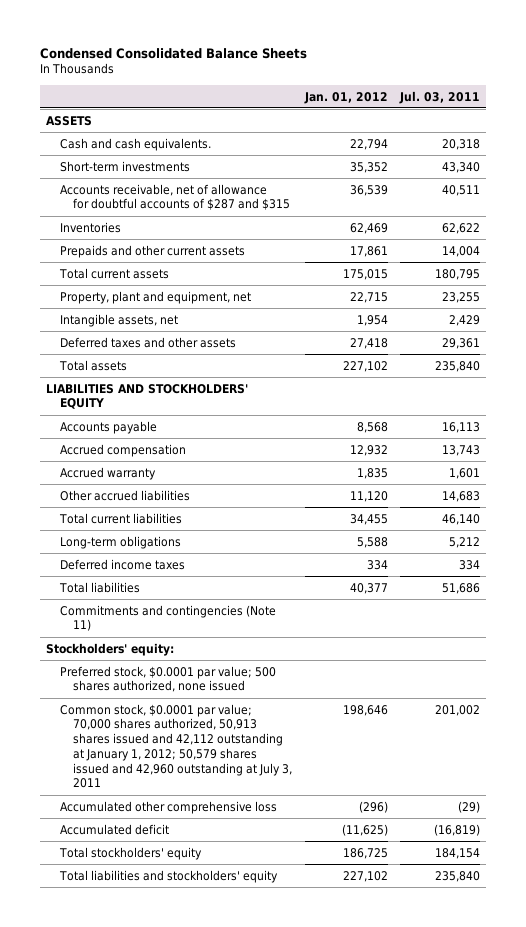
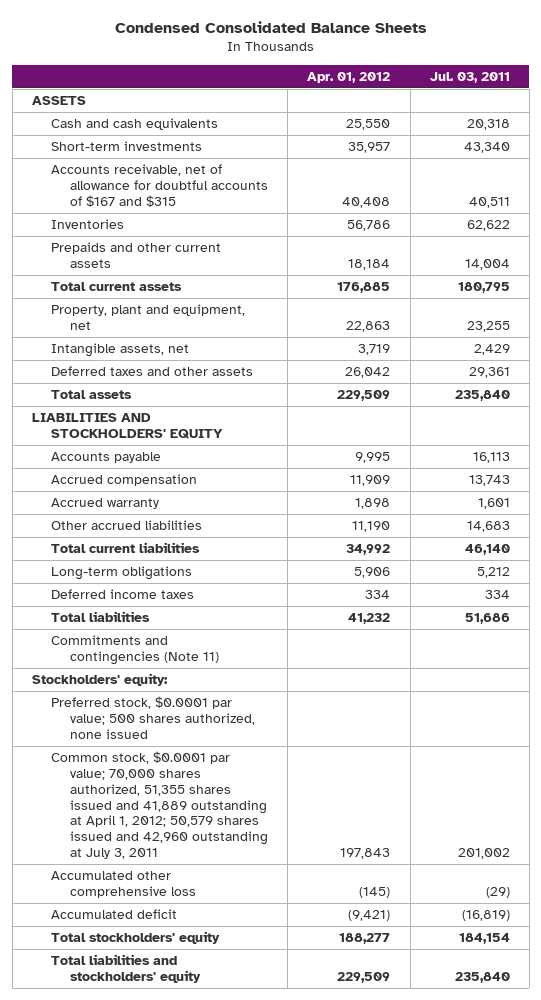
- | Jan. 01, 2012 | Jul. 03, 2011
+ | Apr. 01, 2012 | Jul. 03, 2011
- Cash and cash equivalents. | 22,794 | 20,318
+ Cash and cash equivalents | 25,550 | 20,318
- Accounts receivable, net of allowance for doubtful accounts of $287 and $315 | 36,539 | 40,511
+ Accounts receivable, net of allowance for doubtful accounts of $167 and $315 | 40,408 | 40,511
- Common stock, $0.0001 par value; 70,000 shares authorized, 50,913 shares issued and 42,112 outstanding at January 1, 2012; 50,579 shares issued and 42,960 outstanding at July 3, 2011 | 198,646 | 201,002
+ Common stock, $0.0001 par value; 70,000 shares authorized, 51,355 shares issued and 41,889 outstanding at April 1, 2012; 50,579 shares issued and 42,960 outstanding at July 3, 2011 | 197,843 | 201,002

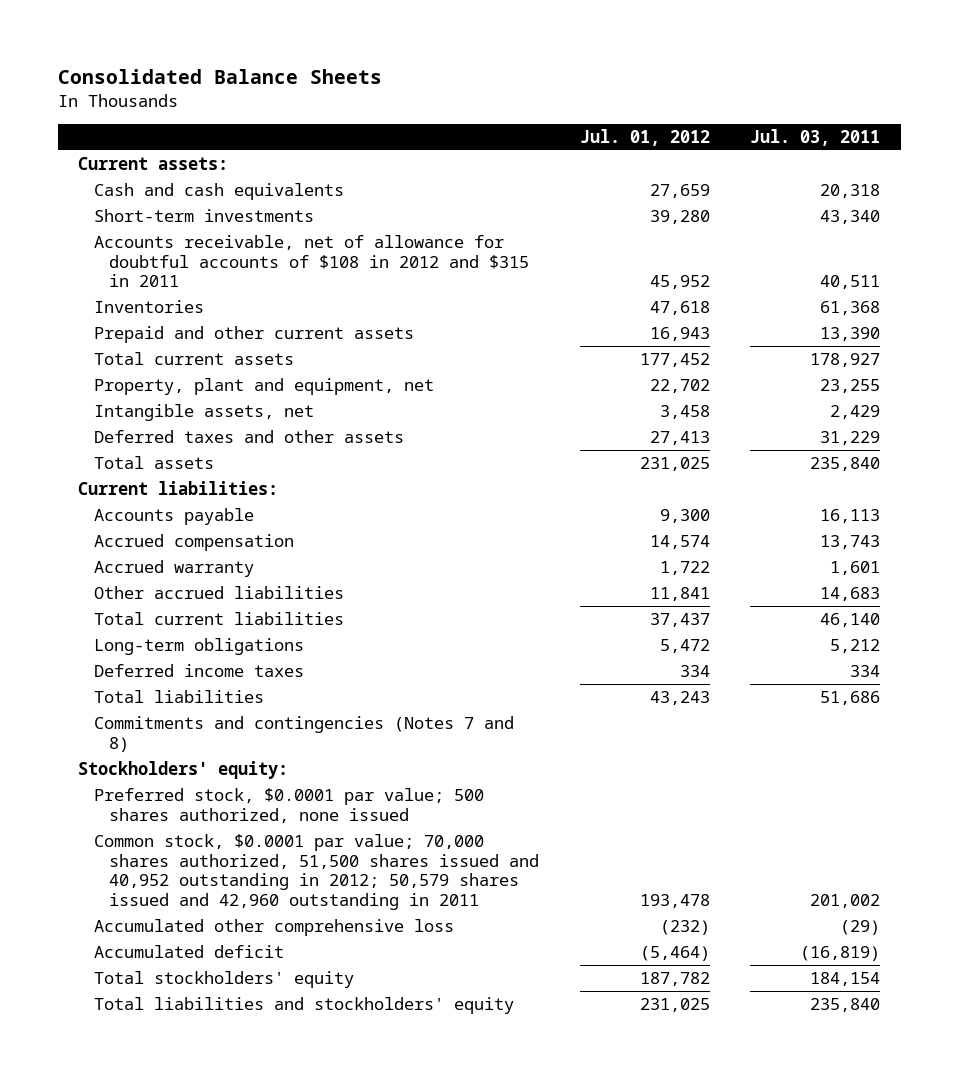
- Condensed Consolidated Balance Sheets
+ Consolidated Balance Sheets
- | Apr. 01, 2012 | Jul. 03, 2011
+ | Jul. 01, 2012 | Jul. 03, 2011
- ASSETS
+ Current assets:
- Accounts receivable, net of allowance for doubtful accounts of $167 and $315 | 40,408 | 40,511
- Inventories | 56,786 | 62,622
- Prepaids and other current assets | 18,184 | 14,004
- Total current assets | 176,885 | 180,795
+ Accounts receivable, net of allowance for doubtful accounts of $108 in 2012 and $315 in 2011 | 45,952 | 40,511
+ Inventories | 47,618 | 61,368
+ Prepaid and other current assets | 16,943 | 13,390
+ Total current assets | 177,452 | 178,927
- Deferred taxes and other assets | 26,042 | 29,361
+ Deferred taxes and other assets | 27,413 | 31,229
- LIABILITIES AND STOCKHOLDERS' EQUITY
+ Current liabilities:
- Commitments and contingencies (Note 11)
+ Commitments and contingencies (Notes 7 and 8)
- Common stock, $0.0001 par value; 70,000 shares authorized, 51,355 shares issued and 41,889 outstanding at April 1, 2012; 50,579 shares issued and 42,960 outstanding at July 3, 2011 | 197,843 | 201,002
+ Common stock, $0.0001 par value; 70,000 shares authorized, 51,500 shares issued and 40,952 outstanding in 2012; 50,579 shares issued and 42,960 outstanding in 2011 | 193,478 | 201,002

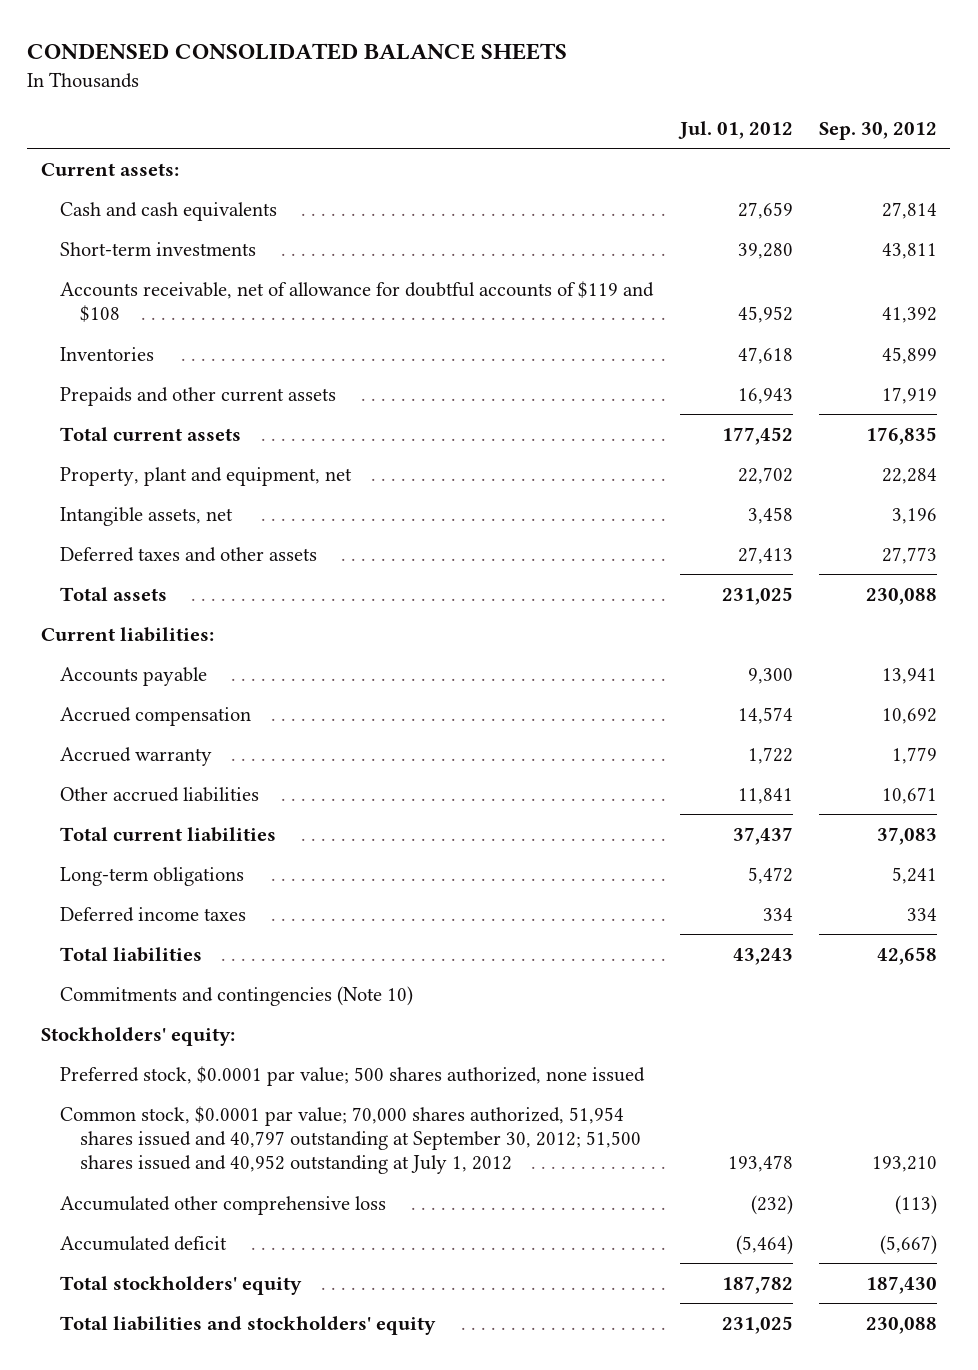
- Consolidated Balance Sheets
+ CONDENSED CONSOLIDATED BALANCE SHEETS
- | Jul. 01, 2012 | Jul. 03, 2011
+ | Jul. 01, 2012 | Sep. 30, 2012
- Accounts receivable, net of allowance for doubtful accounts of $108 in 2012 and $315 in 2011 | 45,952 | 40,511
+ Accounts receivable, net of allowance for doubtful accounts of $119 and $108 | 45,952 | 41,392
- Prepaid and other current assets | 16,943 | 13,390
+ Prepaids and other current assets | 16,943 | 17,919
- Commitments and contingencies (Notes 7 and 8)
+ Commitments and contingencies (Note 10)
- Common stock, $0.0001 par value; 70,000 shares authorized, 51,500 shares issued and 40,952 outstanding in 2012; 50,579 shares issued and 42,960 outstanding in 2011 | 193,478 | 201,002
+ Common stock, $0.0001 par value; 70,000 shares authorized, 51,954 shares issued and 40,797 outstanding at September 30, 2012; 51,500 shares issued and 40,952 outstanding at July 1, 2012 | 193,478 | 193,210

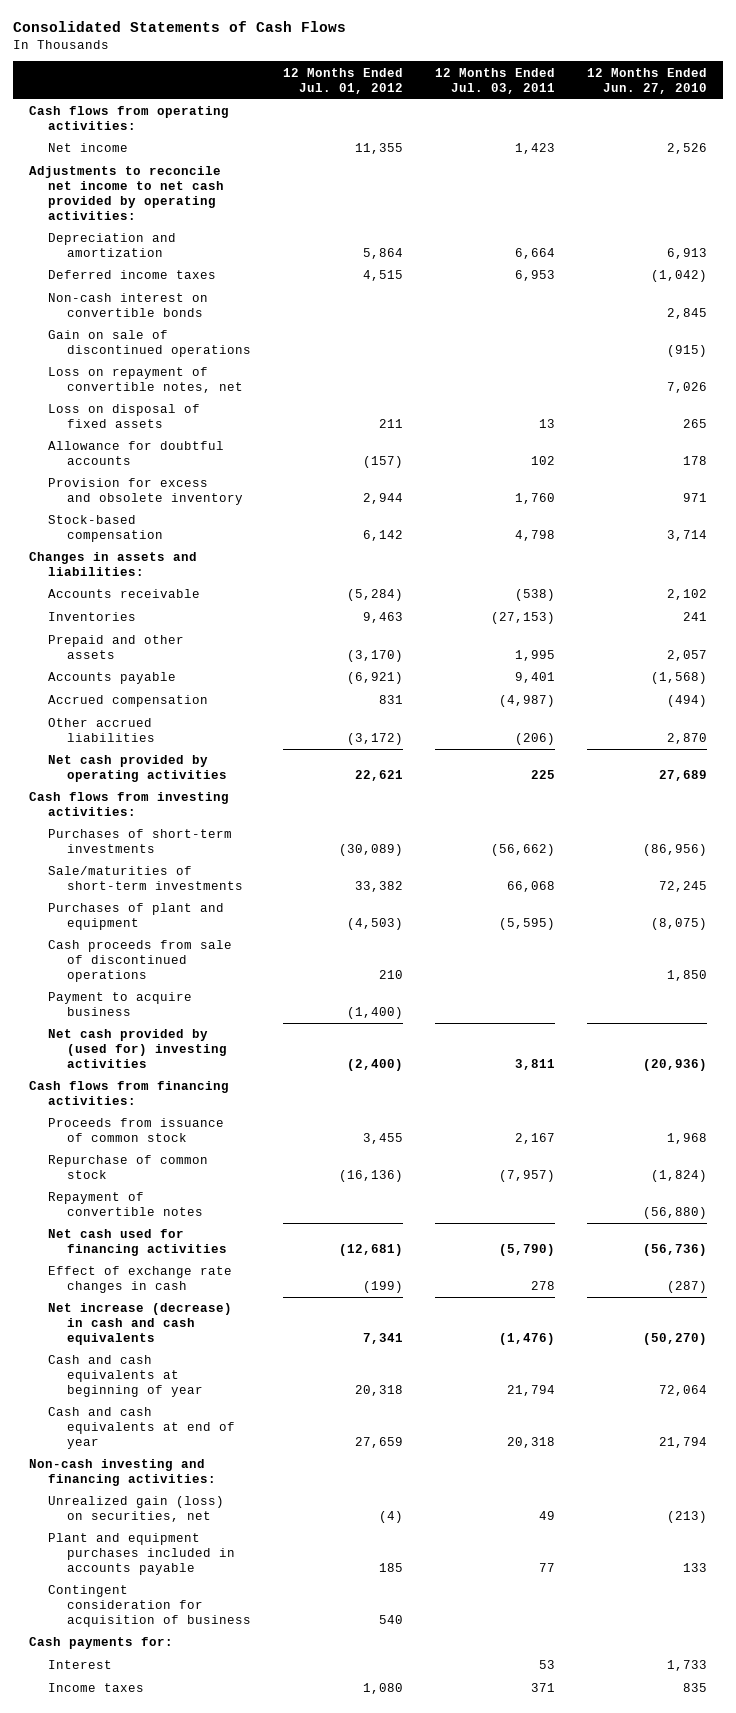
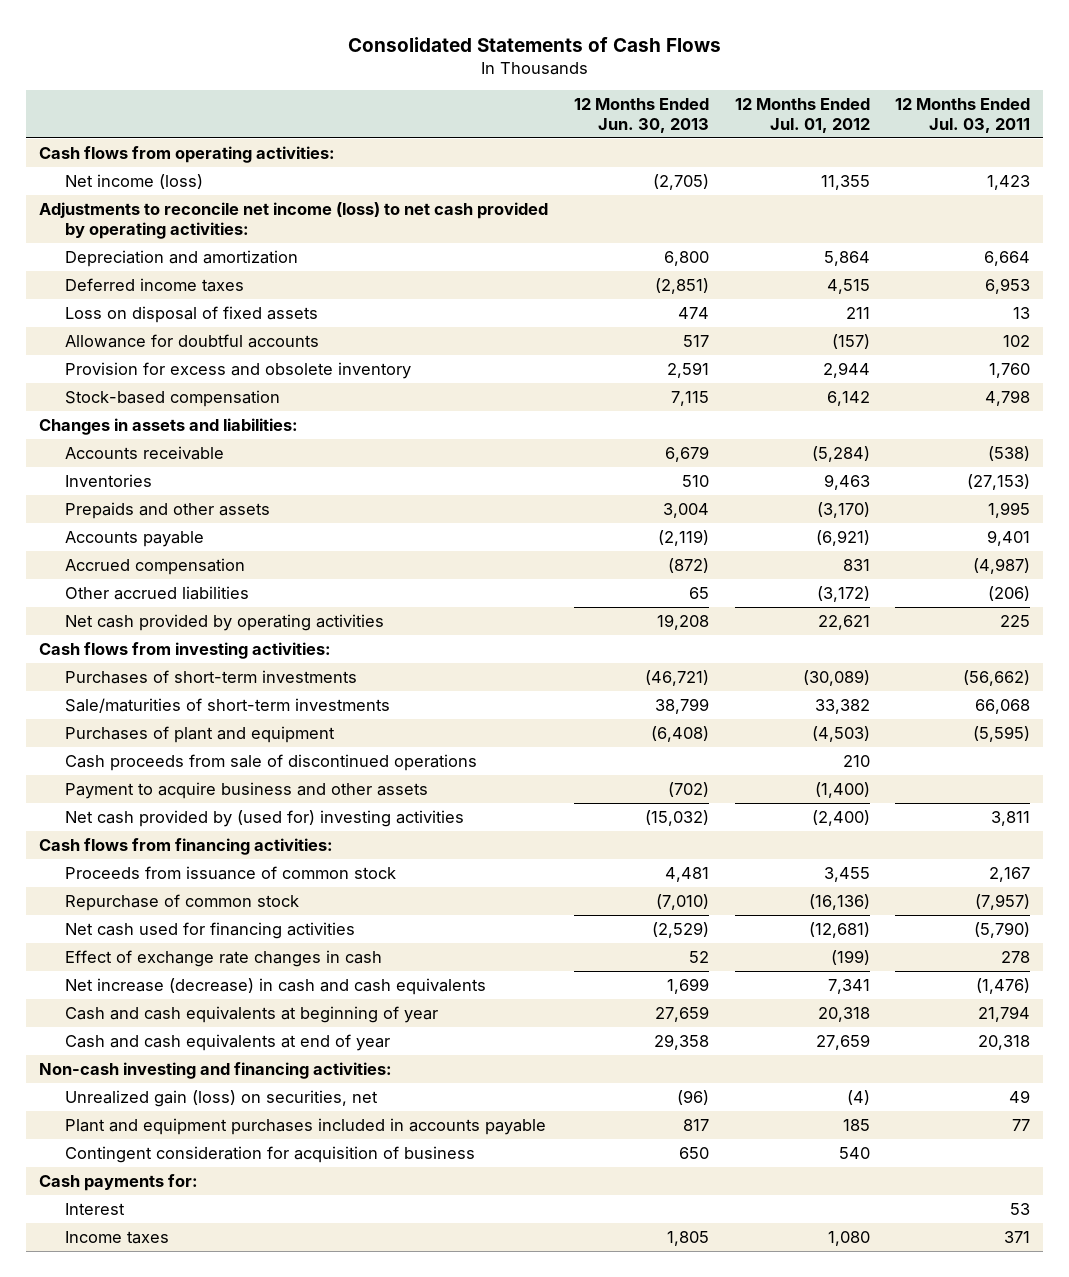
- | 12 Months Ended Jul. 01, 2012 | 12 Months Ended Jul. 03, 2011 | 12 Months Ended Jun. 27, 2010
+ | 12 Months Ended Jun. 30, 2013 | 12 Months Ended Jul. 01, 2012 | 12 Months Ended Jul. 03, 2011
- Net income | 11,355 | 1,423 | 2,526
- Adjustments to reconcile net income to net cash provided by operating activities:
+ Net income (loss) | (2,705) | 11,355 | 1,423
+ Adjustments to reconcile net income (loss) to net cash provided by operating activities:
- Non-cash interest on convertible bonds | | | 2,845
- Gain on sale of discontinued operations | | | (915)
- Loss on repayment of convertible notes, net | | | 7,026
- Prepaid and other assets | (3,170) | 1,995 | 2,057
+ Prepaids and other assets | 3,004 | (3,170) | 1,995
- Payment to acquire business | (1,400) | |
+ Payment to acquire business and other assets | (702) | (1,400) |
- Repayment of convertible notes | | | (56,880)

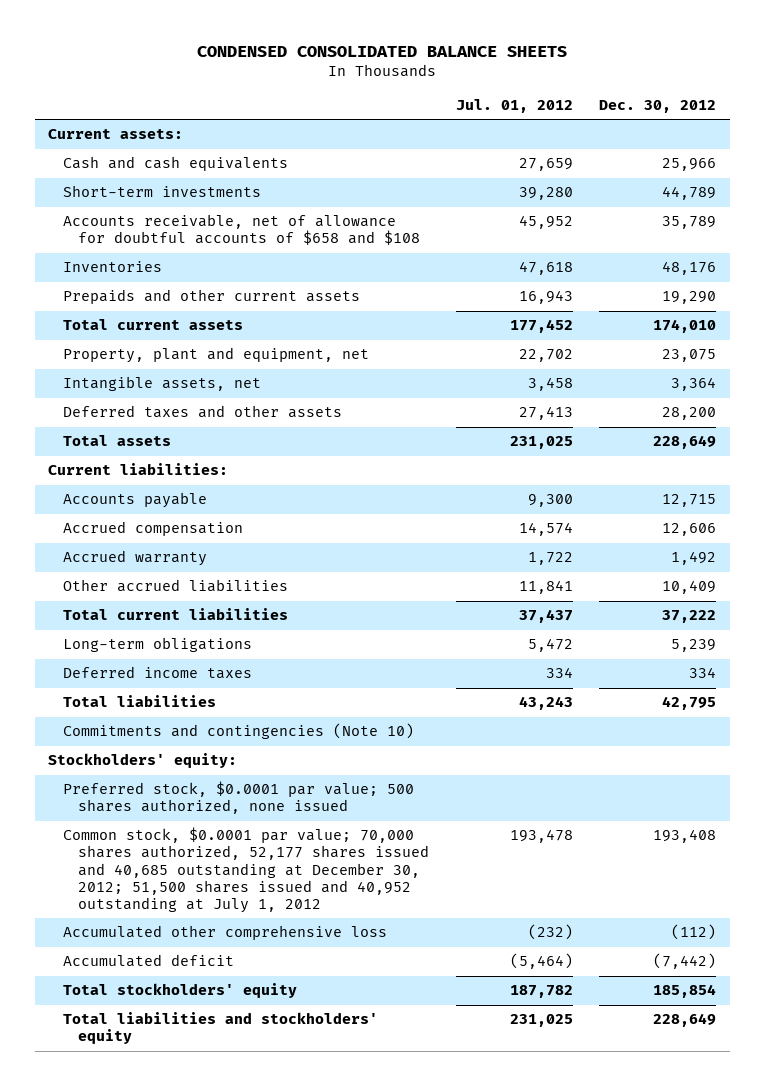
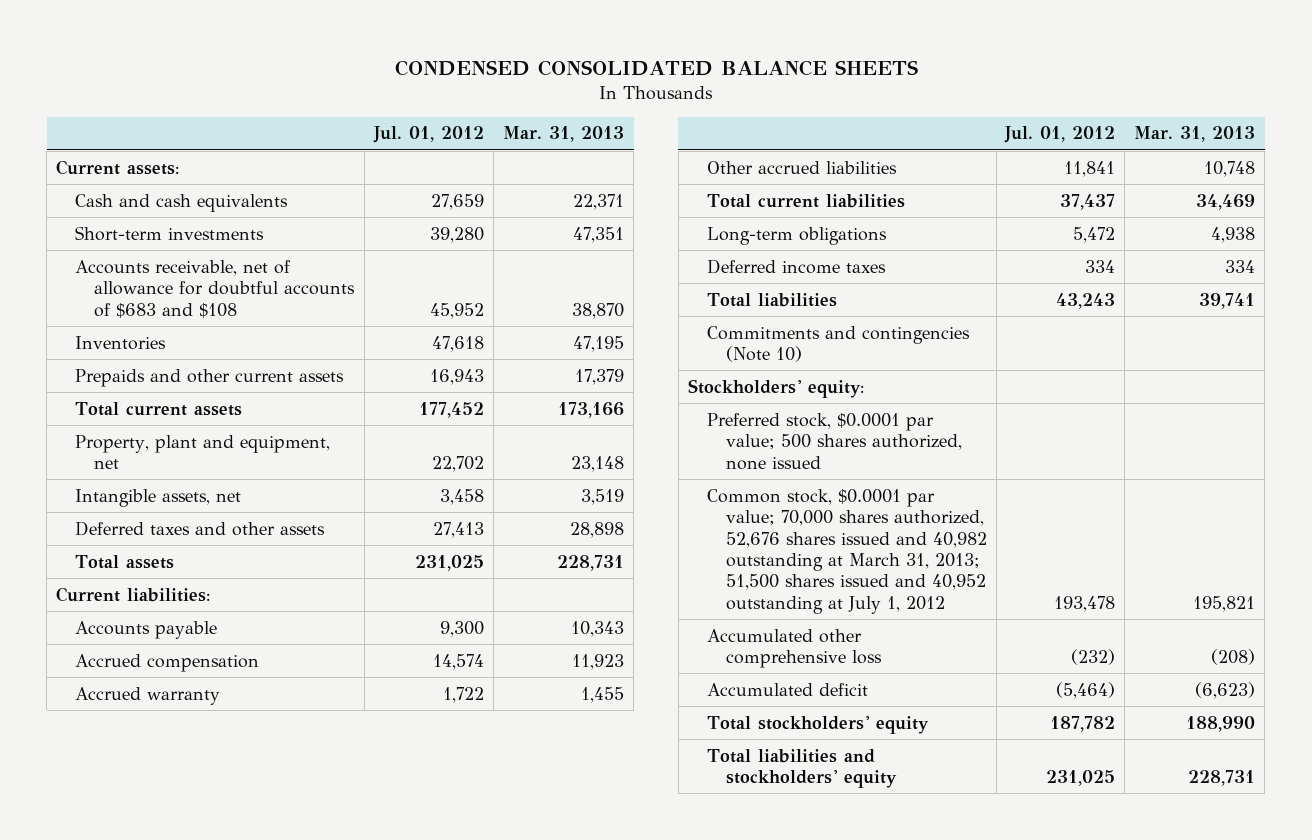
- | Jul. 01, 2012 | Dec. 30, 2012
+ | Jul. 01, 2012 | Mar. 31, 2013
- Accounts receivable, net of allowance for doubtful accounts of $658 and $108 | 45,952 | 35,789
+ Accounts receivable, net of allowance for doubtful accounts of $683 and $108 | 45,952 | 38,870
- Common stock, $0.0001 par value; 70,000 shares authorized, 52,177 shares issued and 40,685 outstanding at December 30, 2012; 51,500 shares issued and 40,952 outstanding at July 1, 2012 | 193,478 | 193,408
+ Common stock, $0.0001 par value; 70,000 shares authorized, 52,676 shares issued and 40,982 outstanding at March 31, 2013; 51,500 shares issued and 40,952 outstanding at July 1, 2012 | 193,478 | 195,821

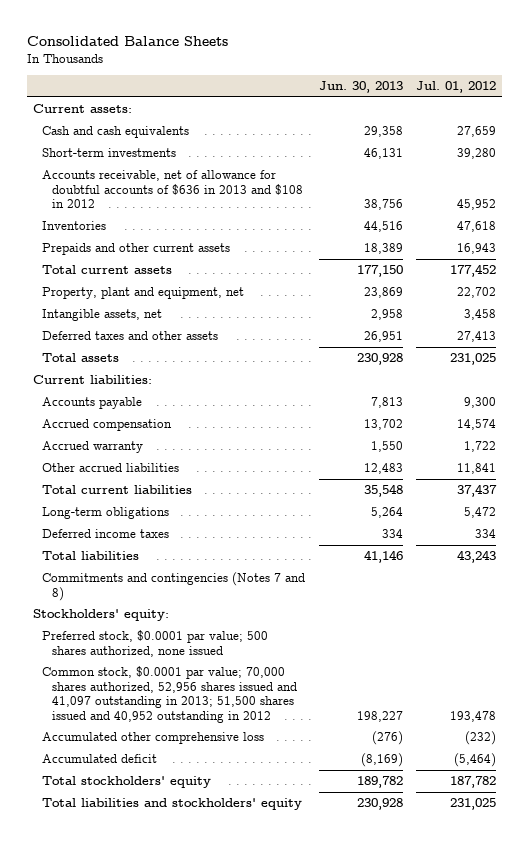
- CONDENSED CONSOLIDATED BALANCE SHEETS
+ Consolidated Balance Sheets
- | Jul. 01, 2012 | Mar. 31, 2013
+ | Jun. 30, 2013 | Jul. 01, 2012
- Accounts receivable, net of allowance for doubtful accounts of $683 and $108 | 45,952 | 38,870
+ Accounts receivable, net of allowance for doubtful accounts of $636 in 2013 and $108 in 2012 | 38,756 | 45,952
- Commitments and contingencies (Note 10)
+ Commitments and contingencies (Notes 7 and 8)
- Common stock, $0.0001 par value; 70,000 shares authorized, 52,676 shares issued and 40,982 outstanding at March 31, 2013; 51,500 shares issued and 40,952 outstanding at July 1, 2012 | 193,478 | 195,821
+ Common stock, $0.0001 par value; 70,000 shares authorized, 52,956 shares issued and 41,097 outstanding in 2013; 51,500 shares issued and 40,952 outstanding in 2012 | 198,227 | 193,478

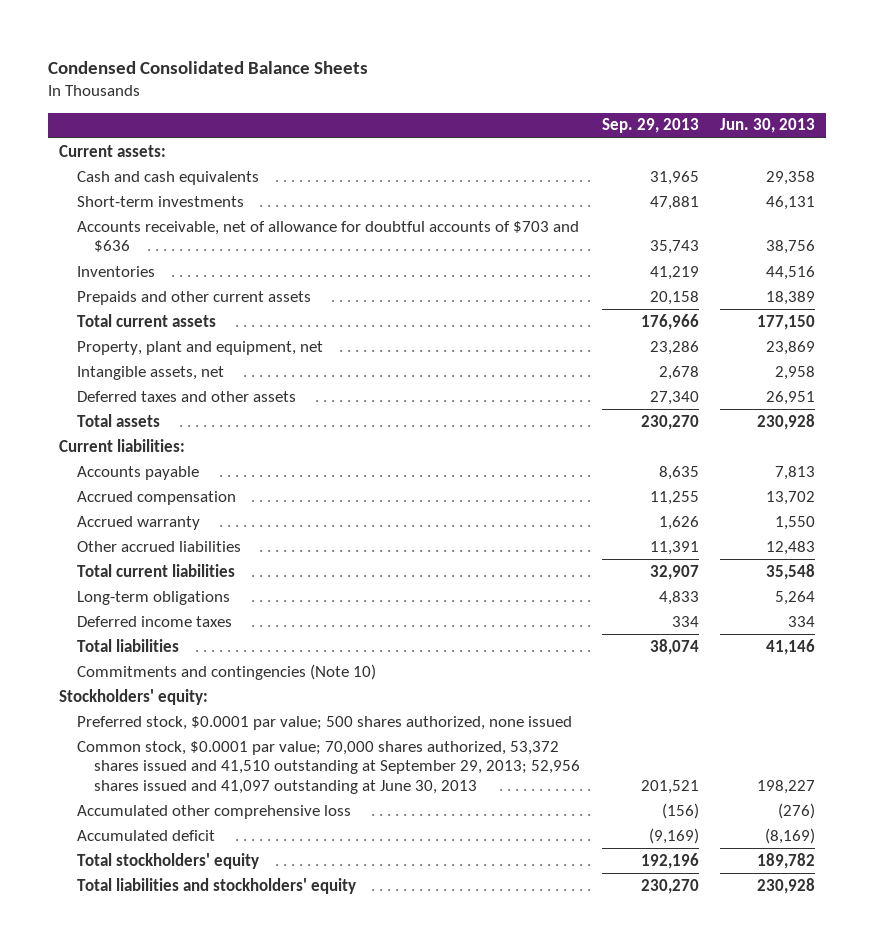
- Consolidated Balance Sheets
+ Condensed Consolidated Balance Sheets
- | Jun. 30, 2013 | Jul. 01, 2012
+ | Sep. 29, 2013 | Jun. 30, 2013
- Accounts receivable, net of allowance for doubtful accounts of $636 in 2013 and $108 in 2012 | 38,756 | 45,952
+ Accounts receivable, net of allowance for doubtful accounts of $703 and $636 | 35,743 | 38,756
- Commitments and contingencies (Notes 7 and 8)
+ Commitments and contingencies (Note 10)
- Common stock, $0.0001 par value; 70,000 shares authorized, 52,956 shares issued and 41,097 outstanding in 2013; 51,500 shares issued and 40,952 outstanding in 2012 | 198,227 | 193,478
+ Common stock, $0.0001 par value; 70,000 shares authorized, 53,372 shares issued and 41,510 outstanding at September 29, 2013; 52,956 shares issued and 41,097 outstanding at June 30, 2013 | 201,521 | 198,227

